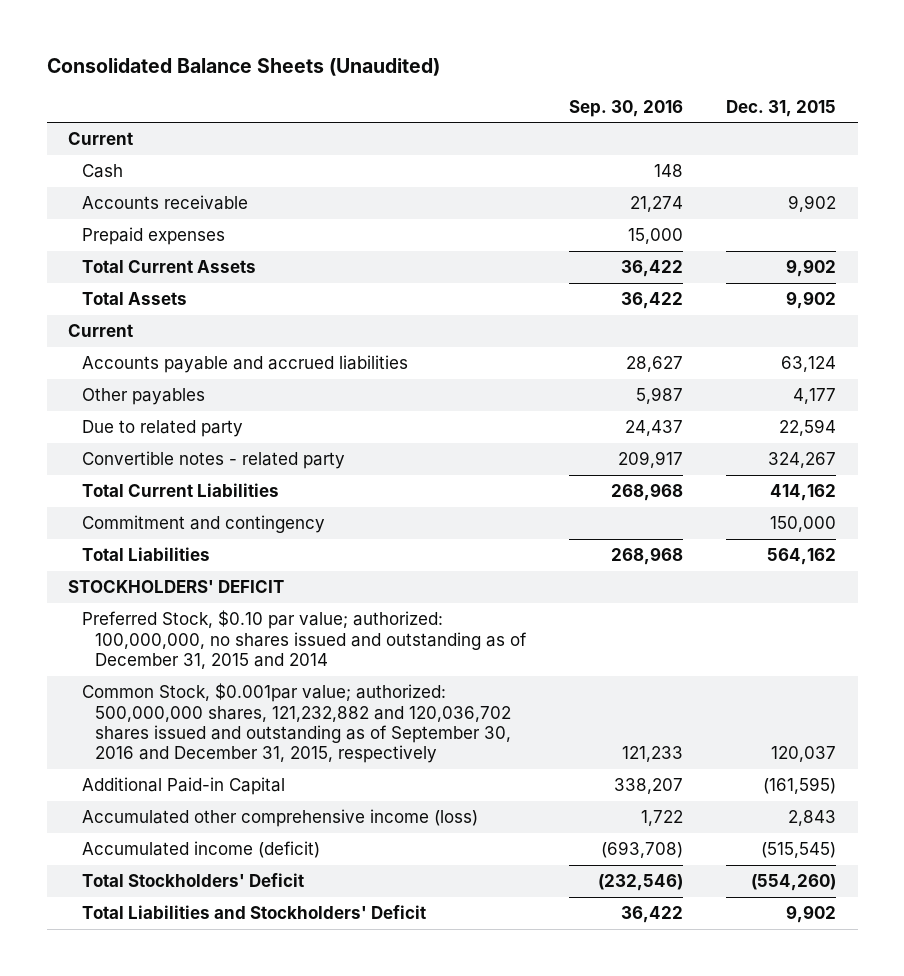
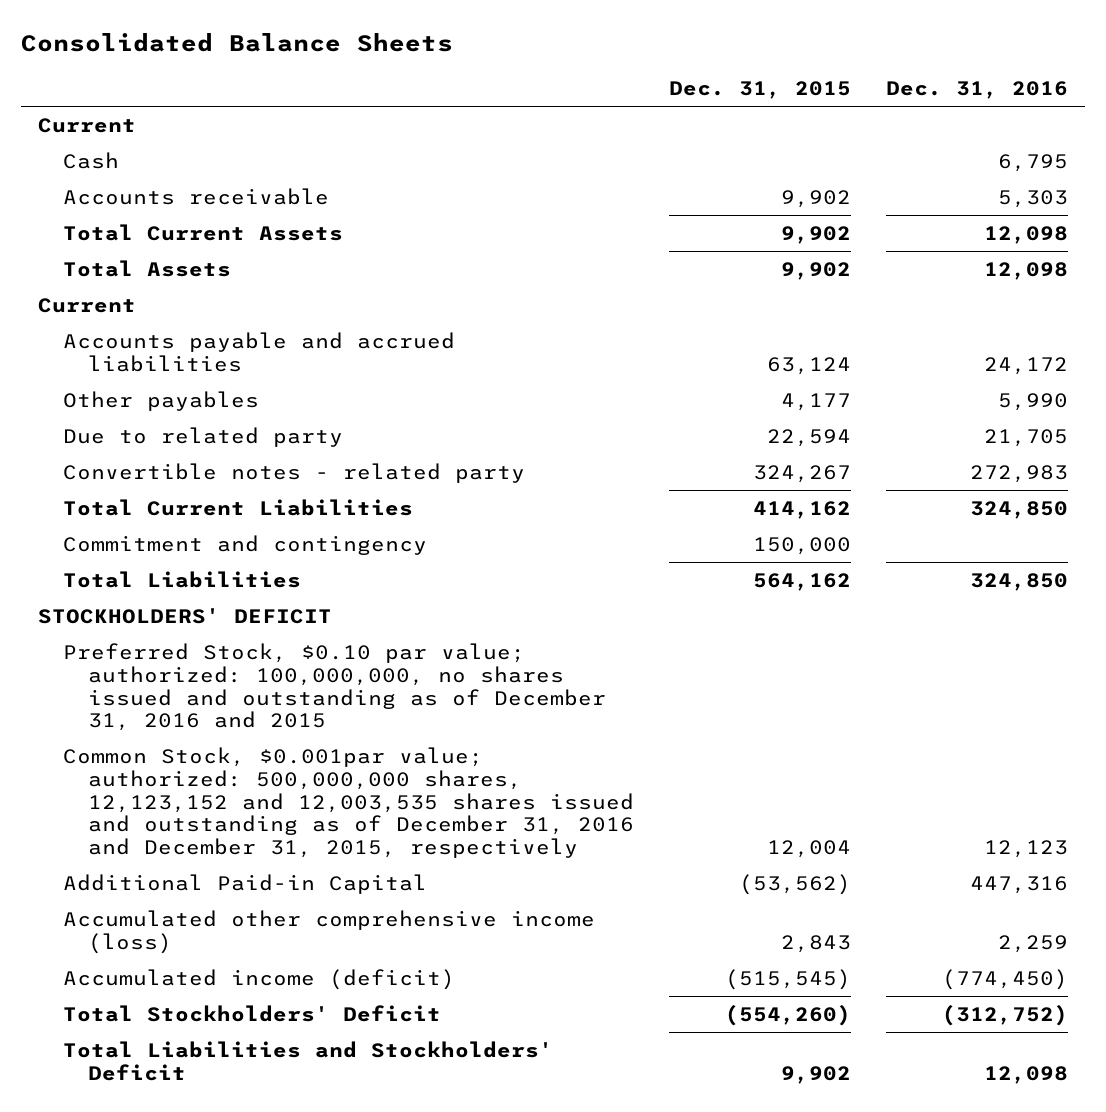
- Consolidated Balance Sheets (Unaudited)
+ Consolidated Balance Sheets
- | Sep. 30, 2016 | Dec. 31, 2015
+ | Dec. 31, 2015 | Dec. 31, 2016
- Prepaid expenses | 15,000 |
- Preferred Stock, $0.10 par value; authorized: 100,000,000, no shares issued and outstanding as of December 31, 2015 and 2014
- Common Stock, $0.001par value; authorized: 500,000,000 shares, 121,232,882 and 120,036,702 shares issued and outstanding as of September 30, 2016 and December 31, 2015, respectively | 121,233 | 120,037
- Additional Paid-in Capital | 338,207 | (161,595)
+ Preferred Stock, $0.10 par value; authorized: 100,000,000, no shares issued and outstanding as of December 31, 2016 and 2015
+ Common Stock, $0.001par value; authorized: 500,000,000 shares, 12,123,152 and 12,003,535 shares issued and outstanding as of December 31, 2016 and December 31, 2015, respectively | 12,004 | 12,123
+ Additional Paid-in Capital | (53,562) | 447,316

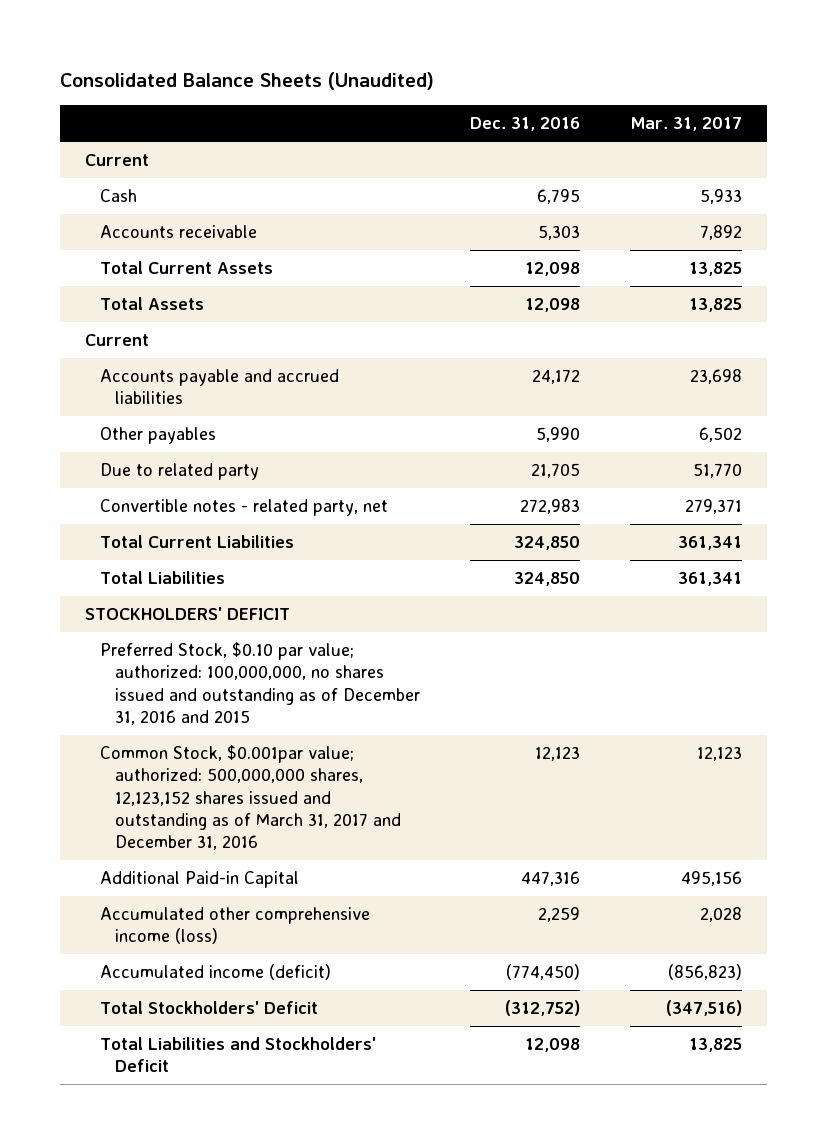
- Consolidated Balance Sheets
+ Consolidated Balance Sheets (Unaudited)
- | Dec. 31, 2015 | Dec. 31, 2016
+ | Dec. 31, 2016 | Mar. 31, 2017
- Convertible notes - related party | 324,267 | 272,983
+ Convertible notes - related party, net | 272,983 | 279,371
- Commitment and contingency | 150,000 |
- Common Stock, $0.001par value; authorized: 500,000,000 shares, 12,123,152 and 12,003,535 shares issued and outstanding as of December 31, 2016 and December 31, 2015, respectively | 12,004 | 12,123
+ Common Stock, $0.001par value; authorized: 500,000,000 shares, 12,123,152 shares issued and outstanding as of March 31, 2017 and December 31, 2016 | 12,123 | 12,123

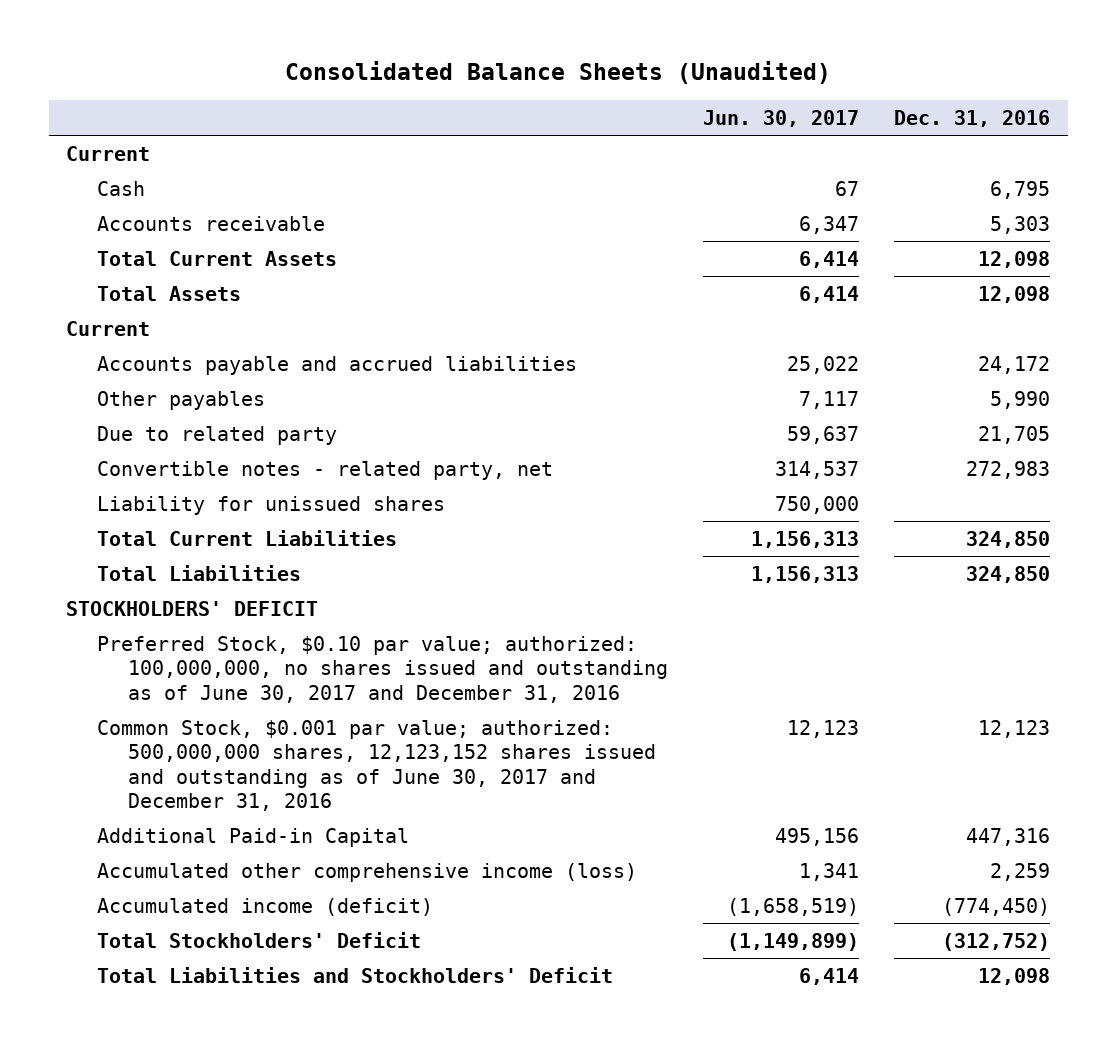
- | Dec. 31, 2016 | Mar. 31, 2017
+ | Jun. 30, 2017 | Dec. 31, 2016
+ Liability for unissued shares | 750,000 |
- Preferred Stock, $0.10 par value; authorized: 100,000,000, no shares issued and outstanding as of December 31, 2016 and 2015
- Common Stock, $0.001par value; authorized: 500,000,000 shares, 12,123,152 shares issued and outstanding as of March 31, 2017 and December 31, 2016 | 12,123 | 12,123
+ Preferred Stock, $0.10 par value; authorized: 100,000,000, no shares issued and outstanding as of June 30, 2017 and December 31, 2016
+ Common Stock, $0.001 par value; authorized: 500,000,000 shares, 12,123,152 shares issued and outstanding as of June 30, 2017 and December 31, 2016 | 12,123 | 12,123

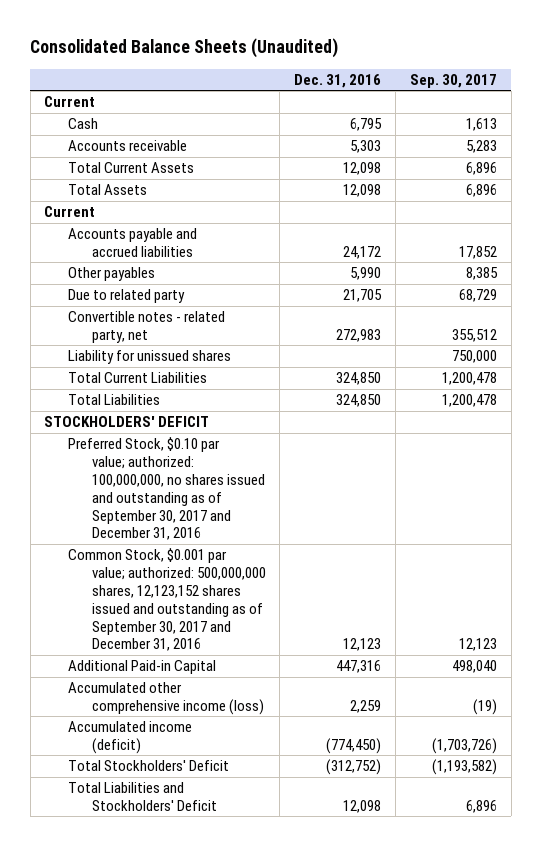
- | Jun. 30, 2017 | Dec. 31, 2016
+ | Dec. 31, 2016 | Sep. 30, 2017
- Preferred Stock, $0.10 par value; authorized: 100,000,000, no shares issued and outstanding as of June 30, 2017 and December 31, 2016
- Common Stock, $0.001 par value; authorized: 500,000,000 shares, 12,123,152 shares issued and outstanding as of June 30, 2017 and December 31, 2016 | 12,123 | 12,123
+ Preferred Stock, $0.10 par value; authorized: 100,000,000, no shares issued and outstanding as of September 30, 2017 and December 31, 2016
+ Common Stock, $0.001 par value; authorized: 500,000,000 shares, 12,123,152 shares issued and outstanding as of September 30, 2017 and December 31, 2016 | 12,123 | 12,123

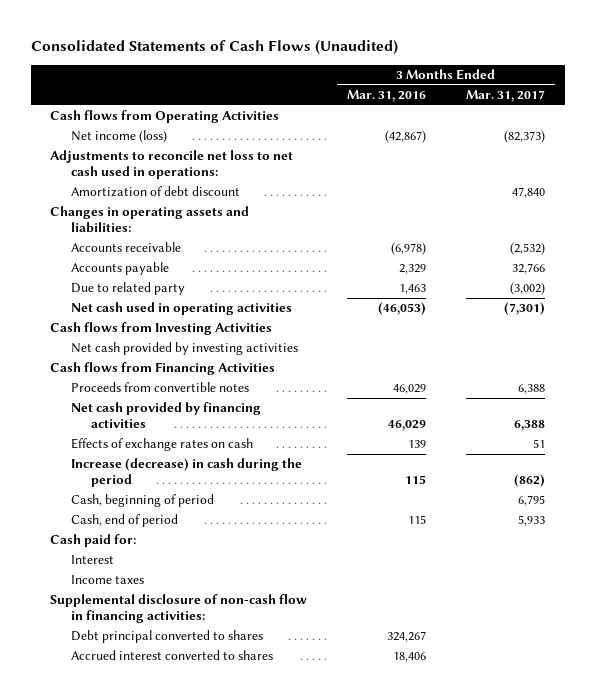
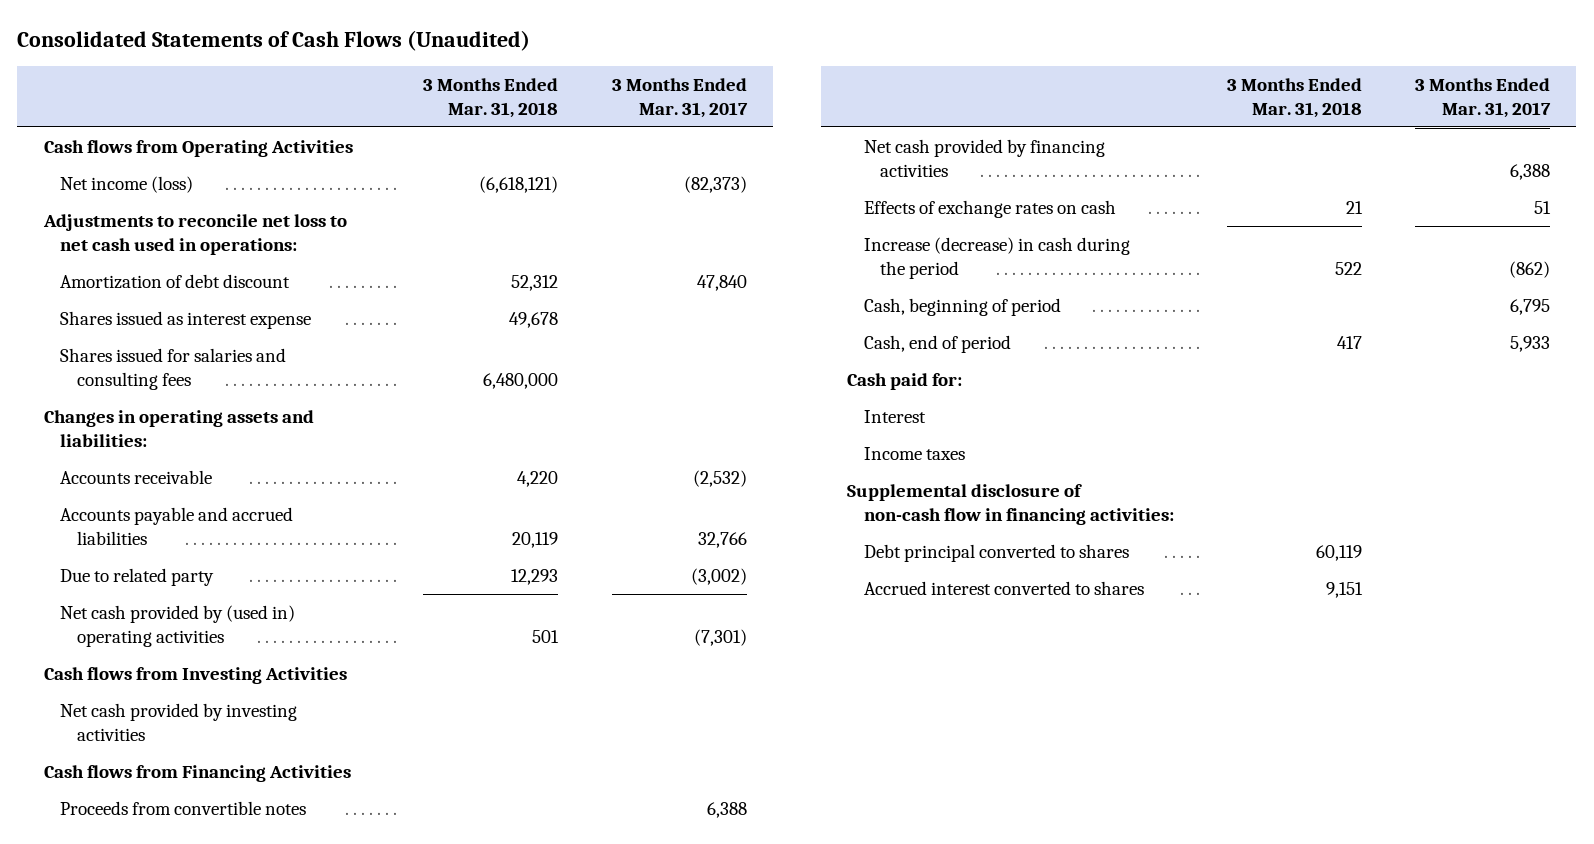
- | 3 Months Ended Mar. 31, 2016 | 3 Months Ended Mar. 31, 2017
+ | 3 Months Ended Mar. 31, 2018 | 3 Months Ended Mar. 31, 2017
+ Shares issued as interest expense | 49,678 |
+ Shares issued for salaries and consulting fees | 6,480,000 |
- Accounts payable | 2,329 | 32,766
+ Accounts payable and accrued liabilities | 20,119 | 32,766
- Net cash used in operating activities | (46,053) | (7,301)
+ Net cash provided by (used in) operating activities | 501 | (7,301)

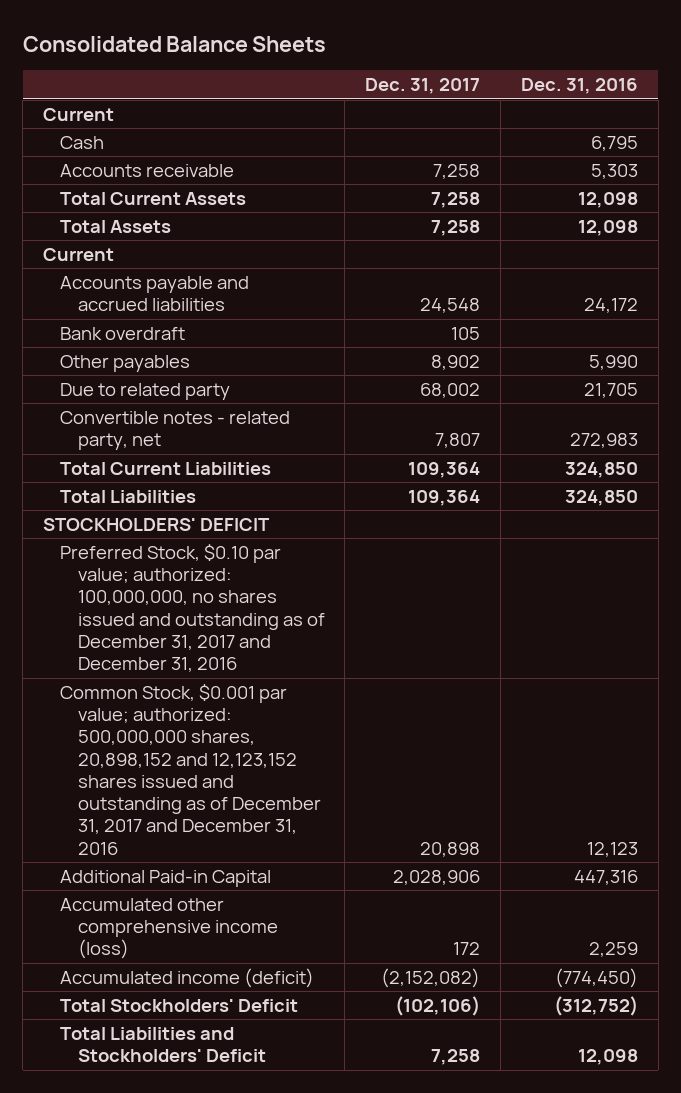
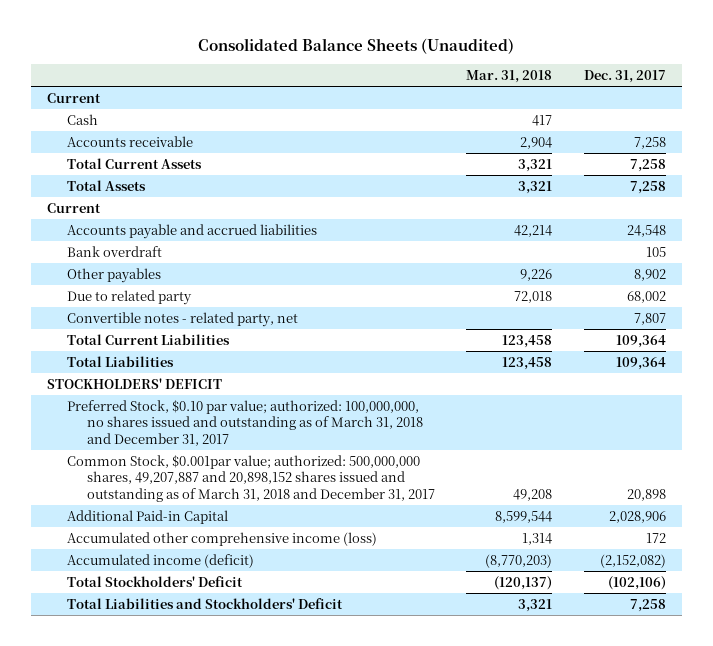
- Consolidated Balance Sheets
+ Consolidated Balance Sheets (Unaudited)
- | Dec. 31, 2017 | Dec. 31, 2016
+ | Mar. 31, 2018 | Dec. 31, 2017
- Preferred Stock, $0.10 par value; authorized: 100,000,000, no shares issued and outstanding as of December 31, 2017 and December 31, 2016
- Common Stock, $0.001 par value; authorized: 500,000,000 shares, 20,898,152 and 12,123,152 shares issued and outstanding as of December 31, 2017 and December 31, 2016 | 20,898 | 12,123
+ Preferred Stock, $0.10 par value; authorized: 100,000,000, no shares issued and outstanding as of March 31, 2018 and December 31, 2017
+ Common Stock, $0.001par value; authorized: 500,000,000 shares, 49,207,887 and 20,898,152 shares issued and outstanding as of March 31, 2018 and December 31, 2017 | 49,208 | 20,898

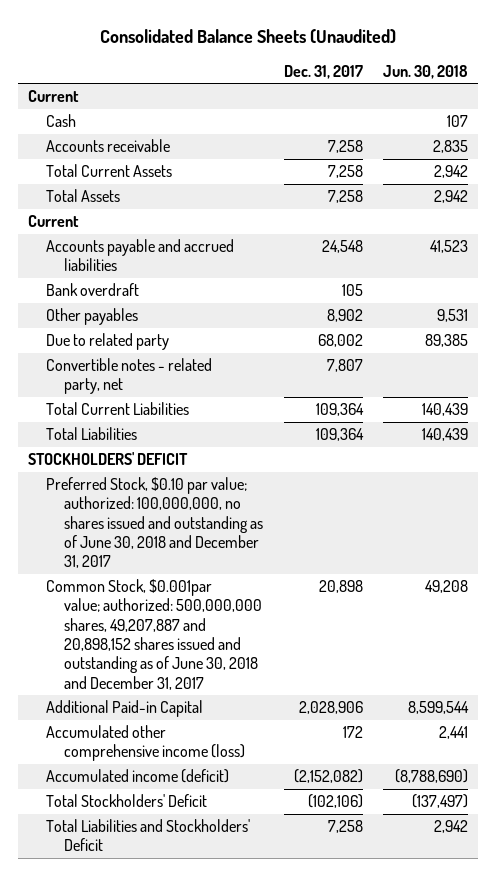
- | Mar. 31, 2018 | Dec. 31, 2017
+ | Dec. 31, 2017 | Jun. 30, 2018
- Preferred Stock, $0.10 par value; authorized: 100,000,000, no shares issued and outstanding as of March 31, 2018 and December 31, 2017
- Common Stock, $0.001par value; authorized: 500,000,000 shares, 49,207,887 and 20,898,152 shares issued and outstanding as of March 31, 2018 and December 31, 2017 | 49,208 | 20,898
+ Preferred Stock, $0.10 par value; authorized: 100,000,000, no shares issued and outstanding as of June 30, 2018 and December 31, 2017
+ Common Stock, $0.001par value; authorized: 500,000,000 shares, 49,207,887 and 20,898,152 shares issued and outstanding as of June 30, 2018 and December 31, 2017 | 20,898 | 49,208

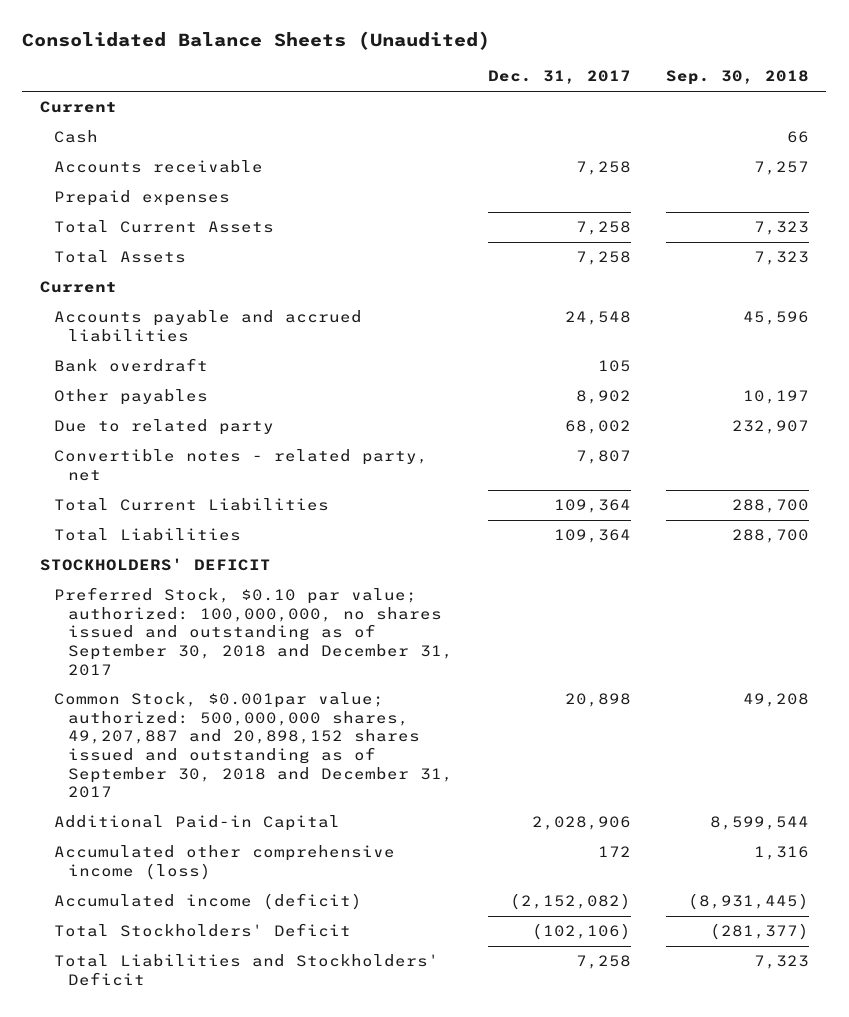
- | Dec. 31, 2017 | Jun. 30, 2018
+ | Dec. 31, 2017 | Sep. 30, 2018
+ Prepaid expenses
- Preferred Stock, $0.10 par value; authorized: 100,000,000, no shares issued and outstanding as of June 30, 2018 and December 31, 2017
- Common Stock, $0.001par value; authorized: 500,000,000 shares, 49,207,887 and 20,898,152 shares issued and outstanding as of June 30, 2018 and December 31, 2017 | 20,898 | 49,208
+ Preferred Stock, $0.10 par value; authorized: 100,000,000, no shares issued and outstanding as of September 30, 2018 and December 31, 2017
+ Common Stock, $0.001par value; authorized: 500,000,000 shares, 49,207,887 and 20,898,152 shares issued and outstanding as of September 30, 2018 and December 31, 2017 | 20,898 | 49,208

